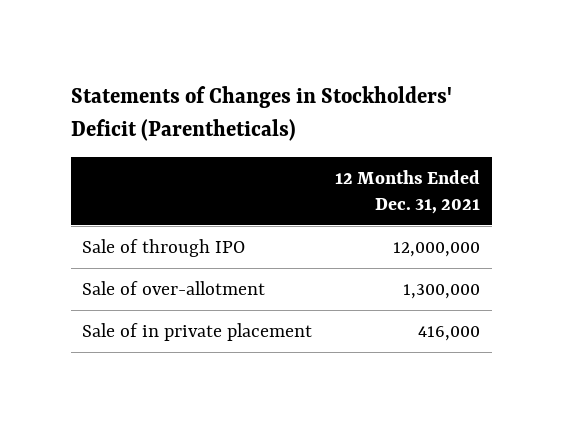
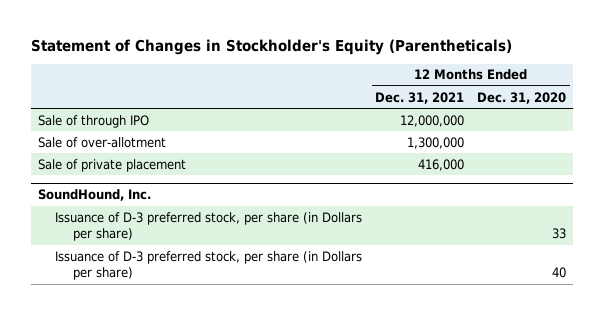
- Statements of Changes in Stockholders' Deficit (Parentheticals)
+ Statement of Changes in Stockholder's Equity (Parentheticals)
- | 12 Months Ended Dec. 31, 2021
+ | 12 Months Ended Dec. 31, 2021 | 12 Months Ended Dec. 31, 2020
- Sale of in private placement | 416,000
+ Sale of private placement | 416,000 |
+ SoundHound, Inc.
+ Issuance of D-3 preferred stock, per share (in Dollars per share) | | 33
+ Issuance of D-3 preferred stock, per share (in Dollars per share) | | 40

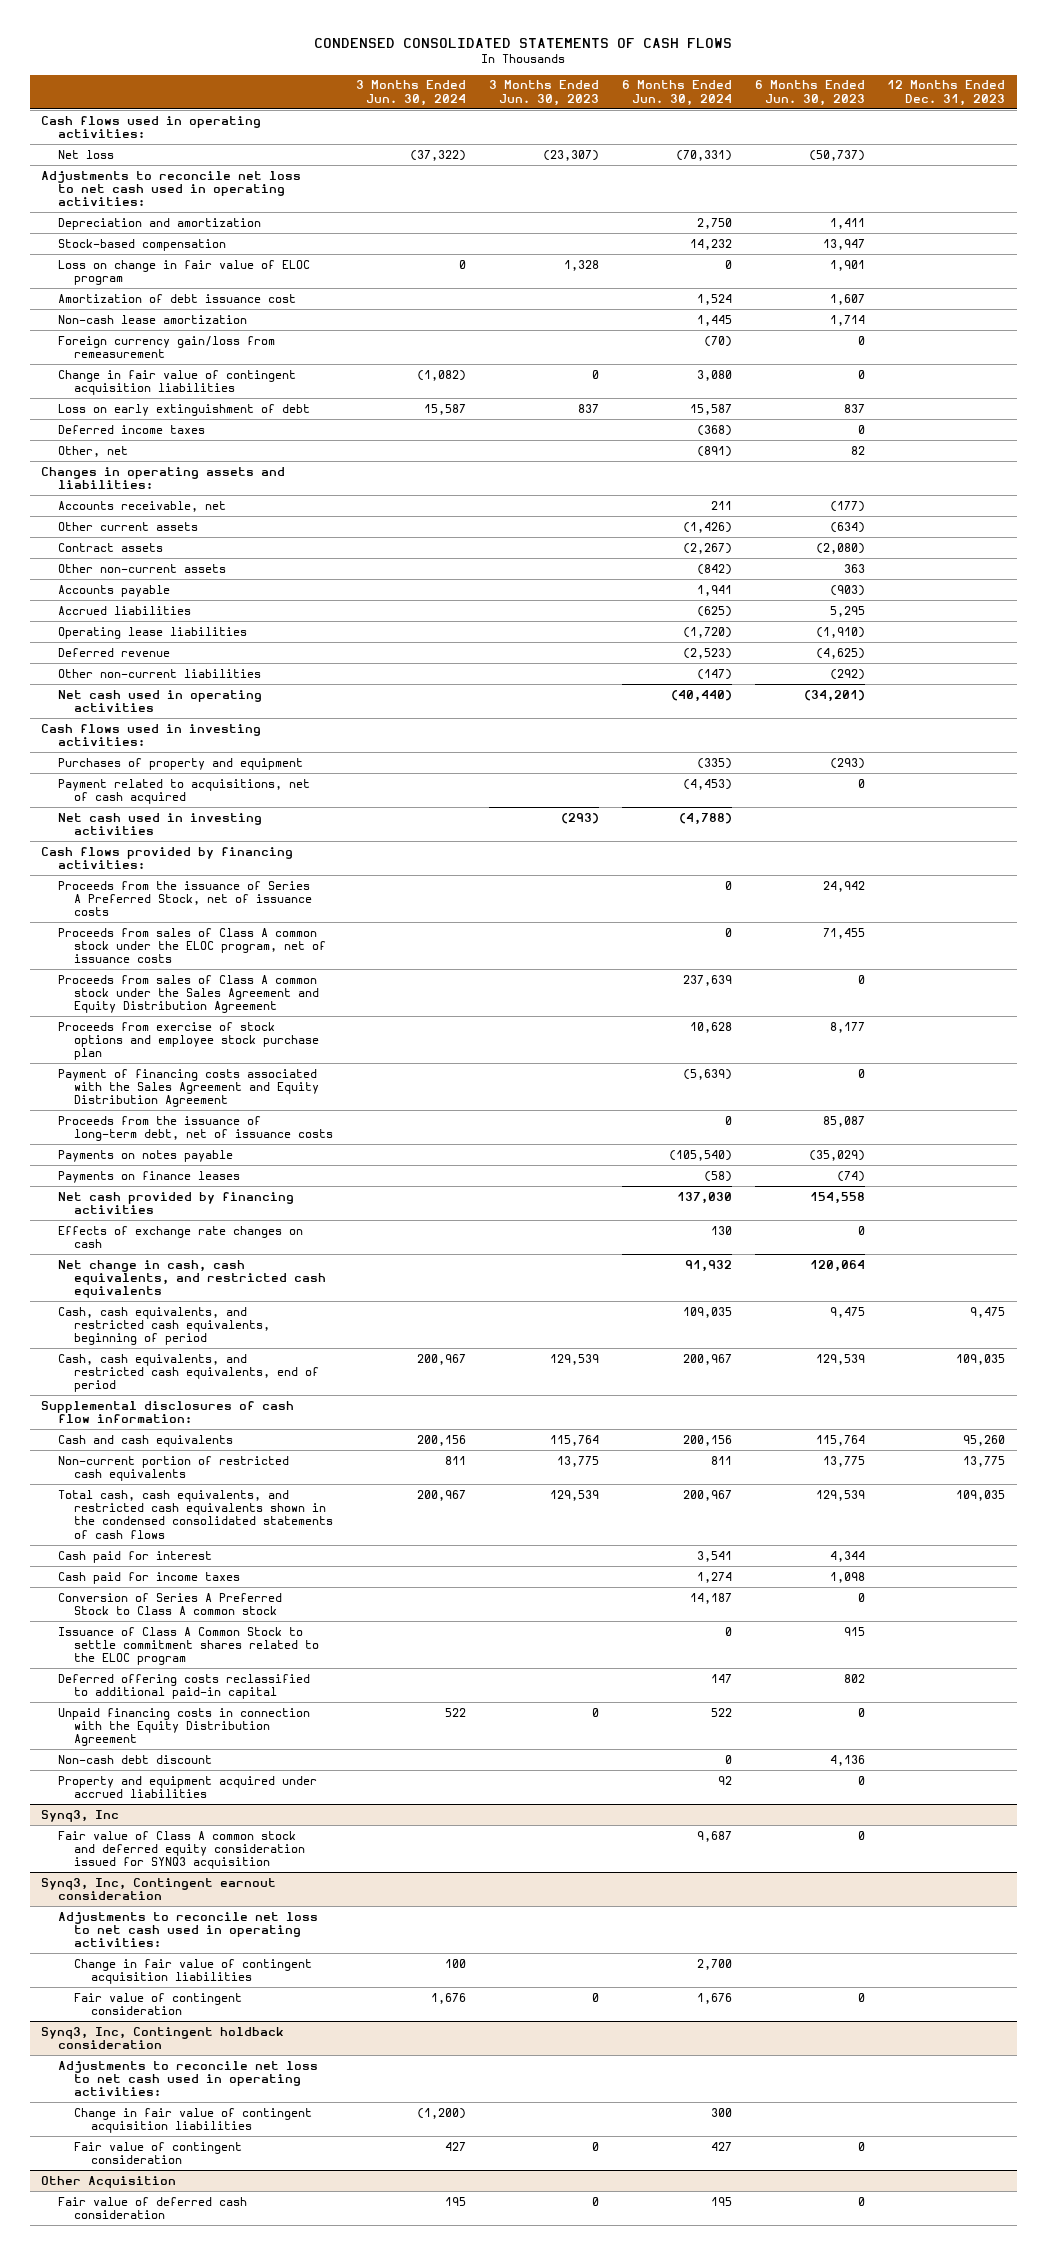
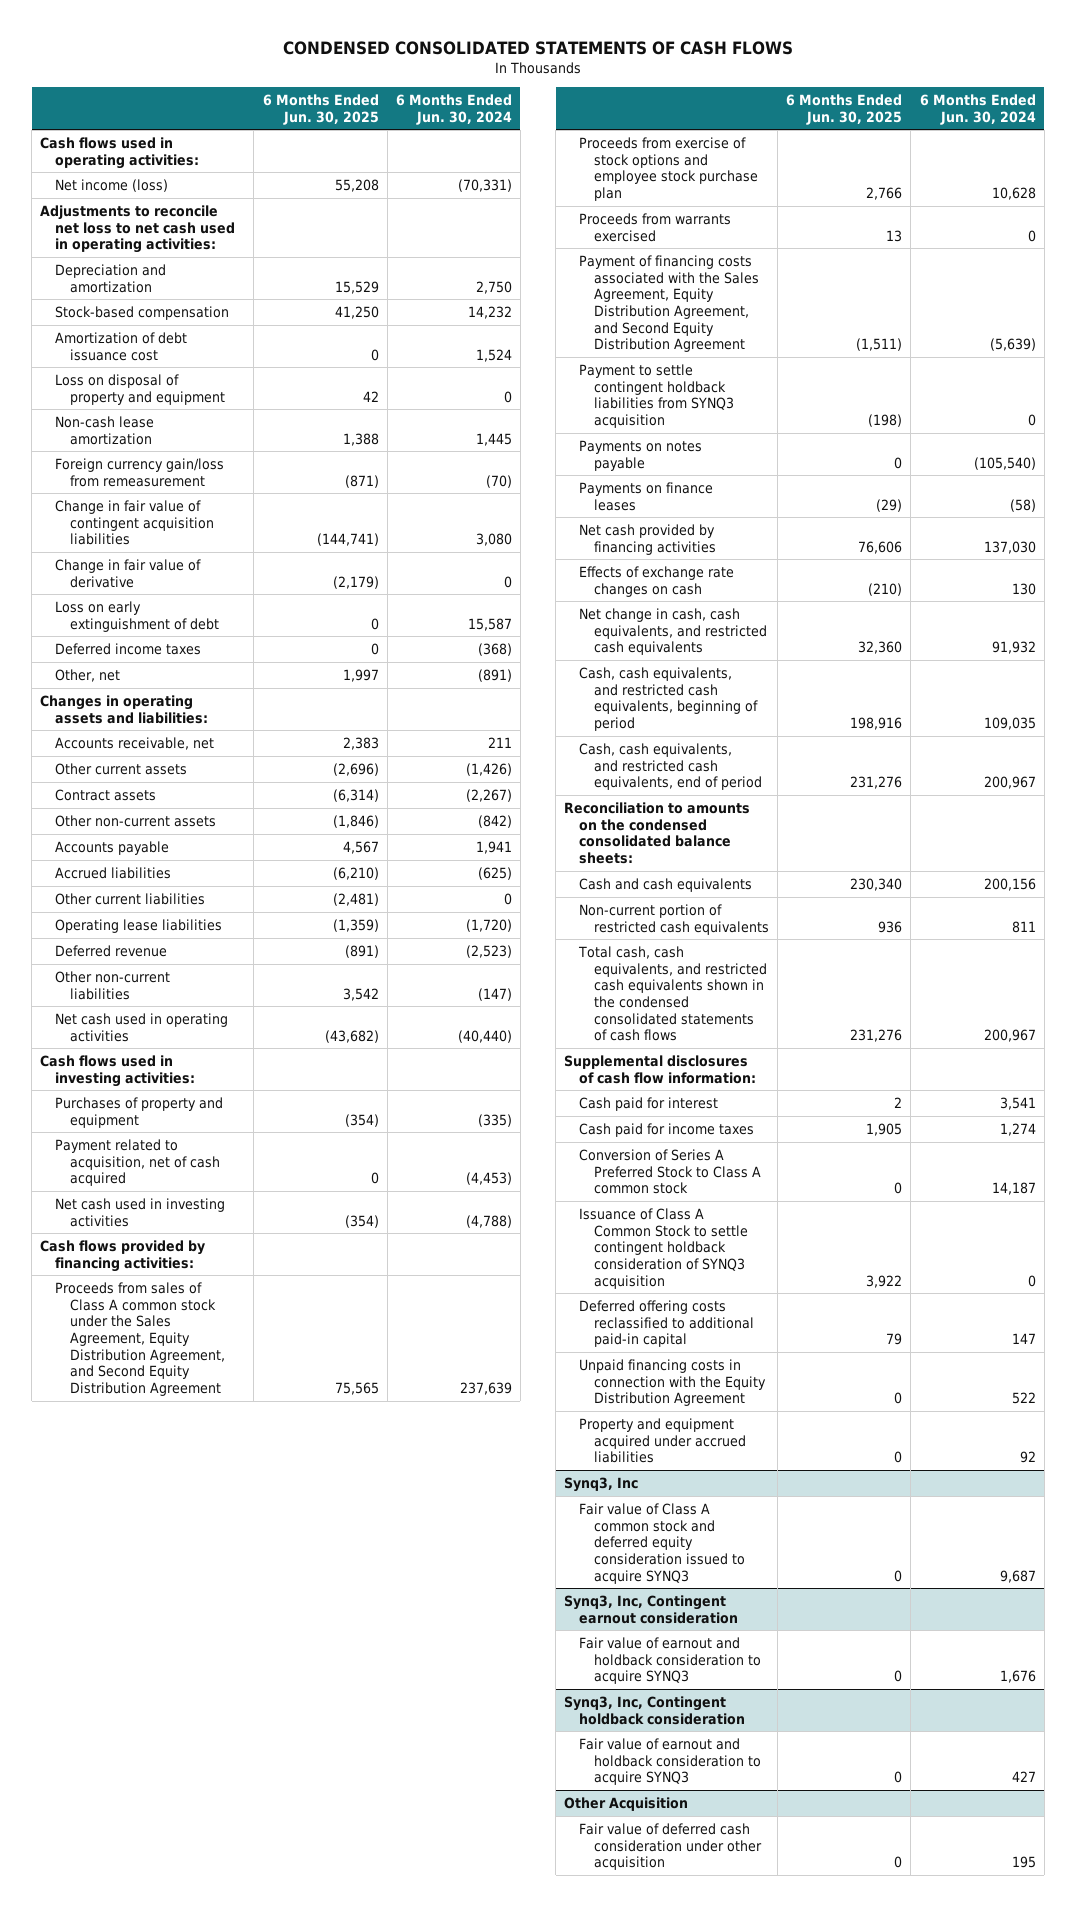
- | 3 Months Ended Jun. 30, 2024 | 3 Months Ended Jun. 30, 2023 | 6 Months Ended Jun. 30, 2024 | 6 Months Ended Jun. 30, 2023 | 12 Months Ended Dec. 31, 2023
+ | 6 Months Ended Jun. 30, 2025 | 6 Months Ended Jun. 30, 2024
- Net loss | (37,322) | (23,307) | (70,331) | (50,737) |
+ Net income (loss) | 55,208 | (70,331)
- Loss on change in fair value of ELOC program | 0 | 1,328 | 0 | 1,901 |
+ Loss on disposal of property and equipment | 42 | 0
+ Change in fair value of derivative | (2,179) | 0
+ Other current liabilities | (2,481) | 0
- Payment related to acquisitions, net of cash acquired | | | (4,453) | 0 |
+ Payment related to acquisition, net of cash acquired | 0 | (4,453)
- Proceeds from the issuance of Series A Preferred Stock, net of issuance costs | | | 0 | 24,942 |
- Proceeds from sales of Class A common stock under the ELOC program, net of issuance costs | | | 0 | 71,455 |
- Proceeds from sales of Class A common stock under the Sales Agreement and Equity Distribution Agreement | | | 237,639 | 0 |
+ Proceeds from sales of Class A common stock under the Sales Agreement, Equity Distribution Agreement, and Second Equity Distribution Agreement | 75,565 | 237,639
- Payment of financing costs associated with the Sales Agreement and Equity Distribution Agreement | | | (5,639) | 0 |
- Proceeds from the issuance of long-term debt, net of issuance costs | | | 0 | 85,087 |
+ Proceeds from warrants exercised | 13 | 0
+ Payment of financing costs associated with the Sales Agreement, Equity Distribution Agreement, and Second Equity Distribution Agreement | (1,511) | (5,639)
+ Payment to settle contingent holdback liabilities from SYNQ3 acquisition | (198) | 0
+ Reconciliation to amounts on the condensed consolidated balance sheets:
moved down: Supplemental disclosures of cash flow information:
- Issuance of Class A Common Stock to settle commitment shares related to the ELOC program | | | 0 | 915 |
+ Issuance of Class A Common Stock to settle contingent holdback consideration of SYNQ3 acquisition | 3,922 | 0
- Non-cash debt discount | | | 0 | 4,136 |
@ Synq3, Inc
- Fair value of Class A common stock and deferred equity consideration issued for SYNQ3 acquisition | | | 9,687 | 0 |
+ Fair value of Class A common stock and deferred equity consideration issued to acquire SYNQ3 | 0 | 9,687
@ Synq3, Inc, Contingent earnout consideration
- Adjustments to reconcile net loss to net cash used in operating activities:
- Change in fair value of contingent acquisition liabilities | 100 | | 2,700 | |
- Fair value of contingent consideration | 1,676 | 0 | 1,676 | 0 |
+ Fair value of earnout and holdback consideration to acquire SYNQ3 | 0 | 1,676
@ Synq3, Inc, Contingent holdback consideration
- Adjustments to reconcile net loss to net cash used in operating activities:
- Change in fair value of contingent acquisition liabilities | (1,200) | | 300 | |
- Fair value of contingent consideration | 427 | 0 | 427 | 0 |
+ Fair value of earnout and holdback consideration to acquire SYNQ3 | 0 | 427
@ Other Acquisition
- Fair value of deferred cash consideration | 195 | 0 | 195 | 0 |
+ Fair value of deferred cash consideration under other acquisition | 0 | 195

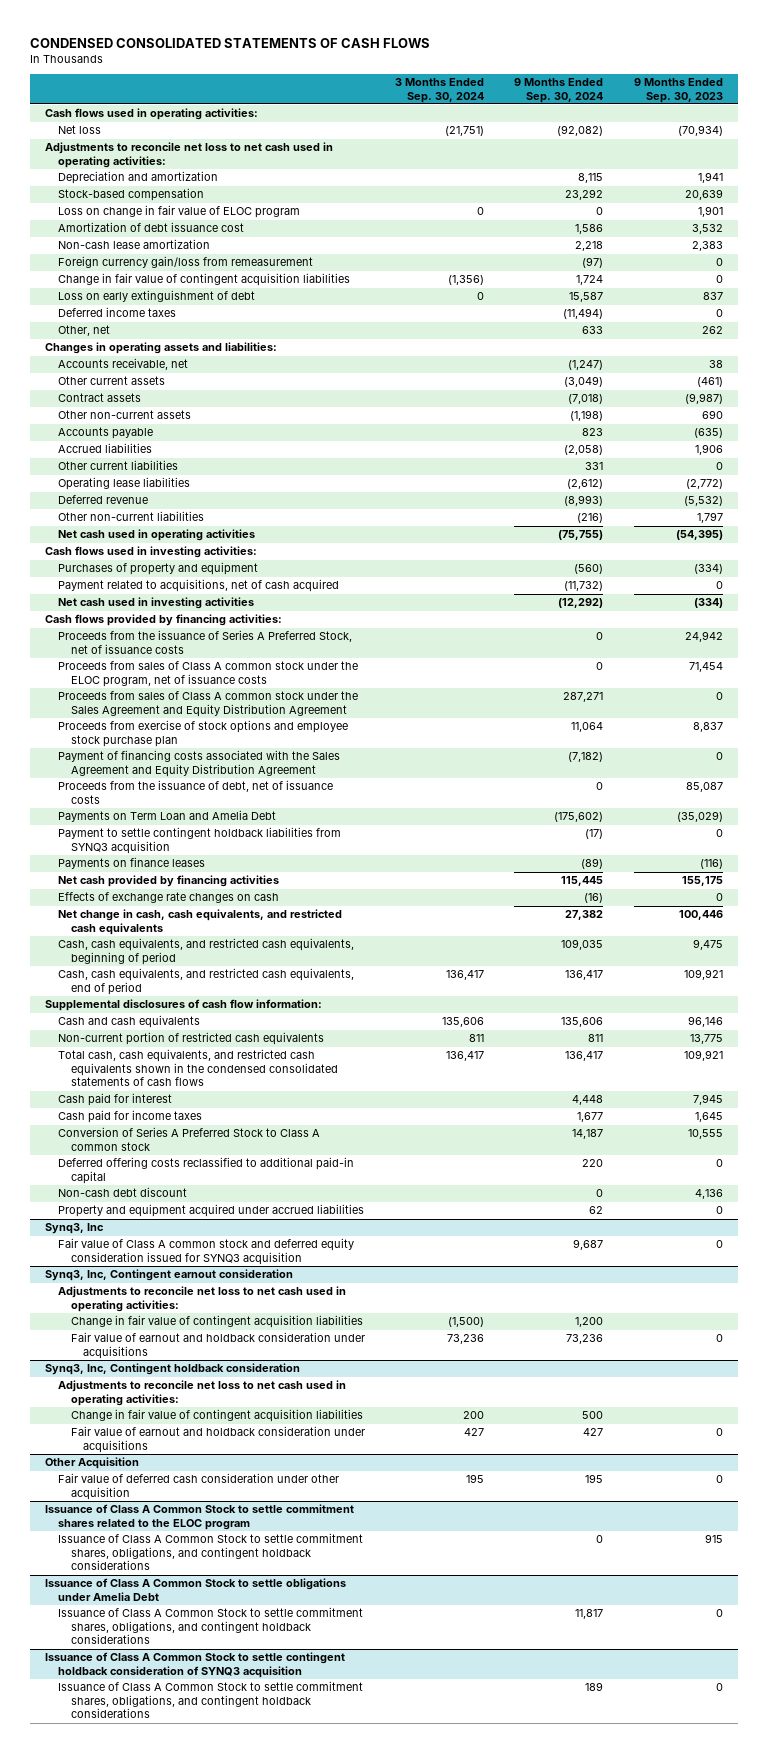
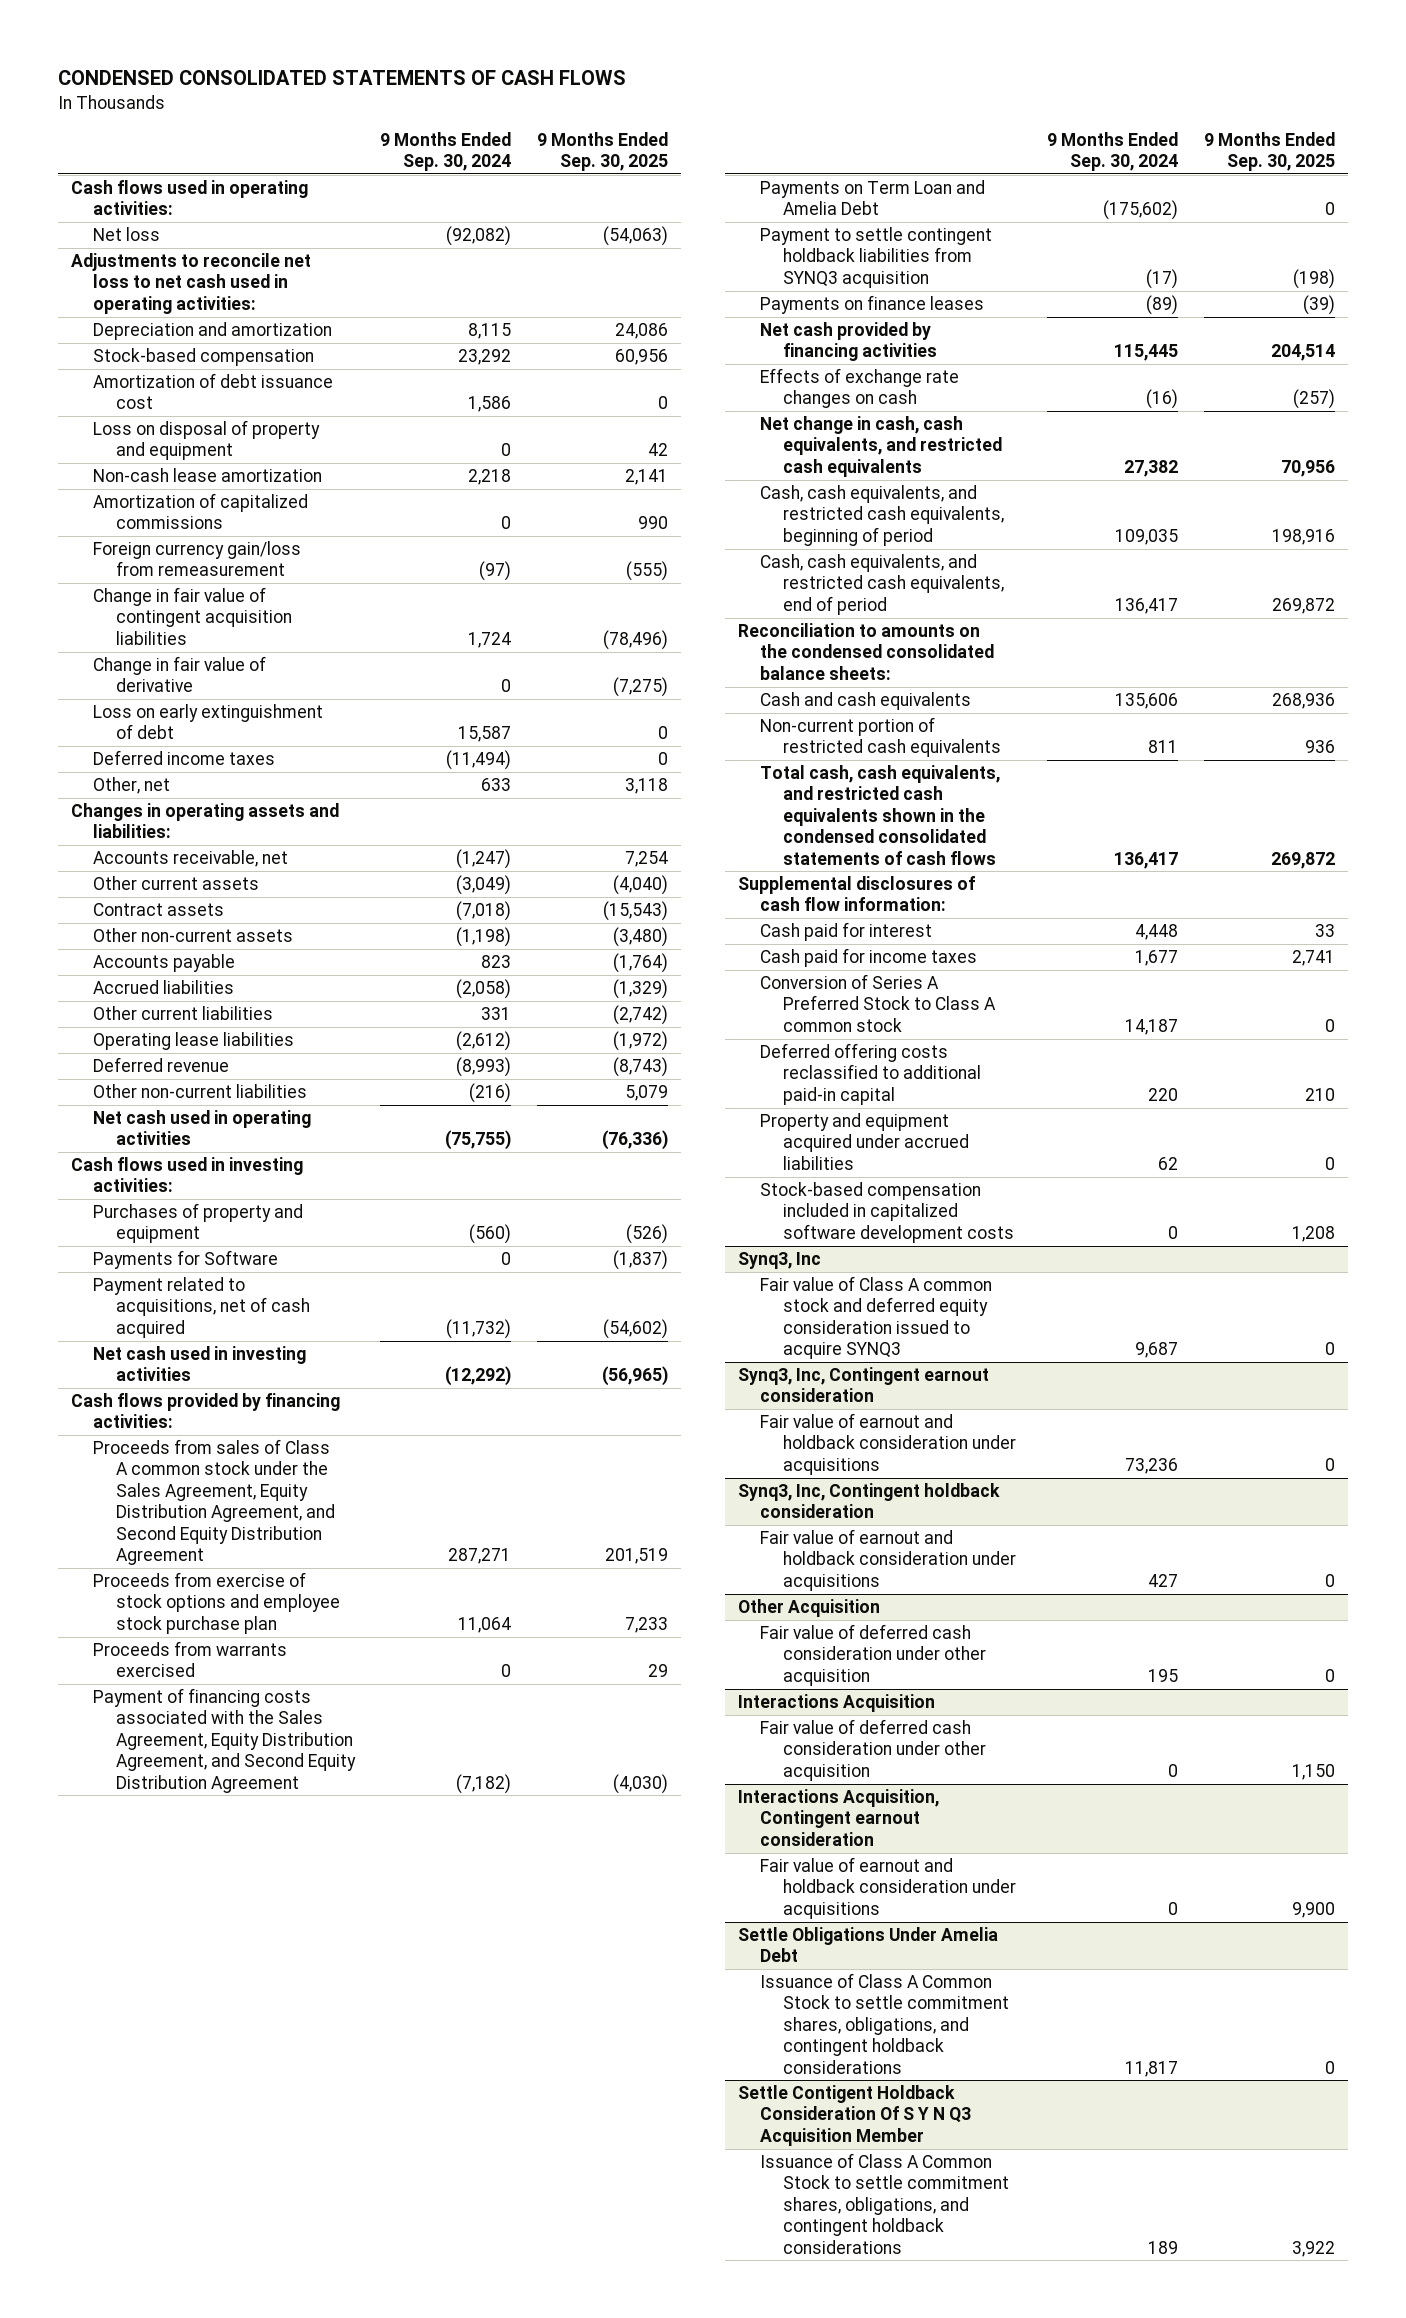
- | 3 Months Ended Sep. 30, 2024 | 9 Months Ended Sep. 30, 2024 | 9 Months Ended Sep. 30, 2023
+ | 9 Months Ended Sep. 30, 2024 | 9 Months Ended Sep. 30, 2025
- Loss on change in fair value of ELOC program | 0 | 0 | 1,901
+ Loss on disposal of property and equipment | 0 | 42
+ Amortization of capitalized commissions | 0 | 990
+ Change in fair value of derivative | 0 | (7,275)
+ Payments for Software | 0 | (1,837)
- Proceeds from the issuance of Series A Preferred Stock, net of issuance costs | | 0 | 24,942
- Proceeds from sales of Class A common stock under the ELOC program, net of issuance costs | | 0 | 71,454
- Proceeds from sales of Class A common stock under the Sales Agreement and Equity Distribution Agreement | | 287,271 | 0
+ Proceeds from sales of Class A common stock under the Sales Agreement, Equity Distribution Agreement, and Second Equity Distribution Agreement | 287,271 | 201,519
- Payment of financing costs associated with the Sales Agreement and Equity Distribution Agreement | | (7,182) | 0
- Proceeds from the issuance of debt, net of issuance costs | | 0 | 85,087
+ Proceeds from warrants exercised | 0 | 29
+ Payment of financing costs associated with the Sales Agreement, Equity Distribution Agreement, and Second Equity Distribution Agreement | (7,182) | (4,030)
+ Reconciliation to amounts on the condensed consolidated balance sheets:
moved down: Supplemental disclosures of cash flow information:
- Non-cash debt discount | | 0 | 4,136
+ Stock-based compensation included in capitalized software development costs | 0 | 1,208
@ Synq3, Inc
- Fair value of Class A common stock and deferred equity consideration issued for SYNQ3 acquisition | | 9,687 | 0
+ Fair value of Class A common stock and deferred equity consideration issued to acquire SYNQ3 | 9,687 | 0
@ Synq3, Inc, Contingent earnout consideration
- Adjustments to reconcile net loss to net cash used in operating activities:
- Change in fair value of contingent acquisition liabilities | (1,500) | 1,200 |
@ Synq3, Inc, Contingent holdback consideration
- Adjustments to reconcile net loss to net cash used in operating activities:
- Change in fair value of contingent acquisition liabilities | 200 | 500 |
- Issuance of Class A Common Stock to settle commitment shares related to the ELOC program
- Issuance of Class A Common Stock to settle commitment shares, obligations, and contingent holdback considerations | | 0 | 915
- Issuance of Class A Common Stock to settle obligations under Amelia Debt
+ Interactions Acquisition
+ Fair value of deferred cash consideration under other acquisition | 0 | 1,150
+ Interactions Acquisition, Contingent earnout consideration
+ Fair value of earnout and holdback consideration under acquisitions | 0 | 9,900
+ Settle Obligations Under Amelia Debt
- Issuance of Class A Common Stock to settle contingent holdback consideration of SYNQ3 acquisition
+ Settle Contigent Holdback Consideration Of S Y N Q3 Acquisition Member

